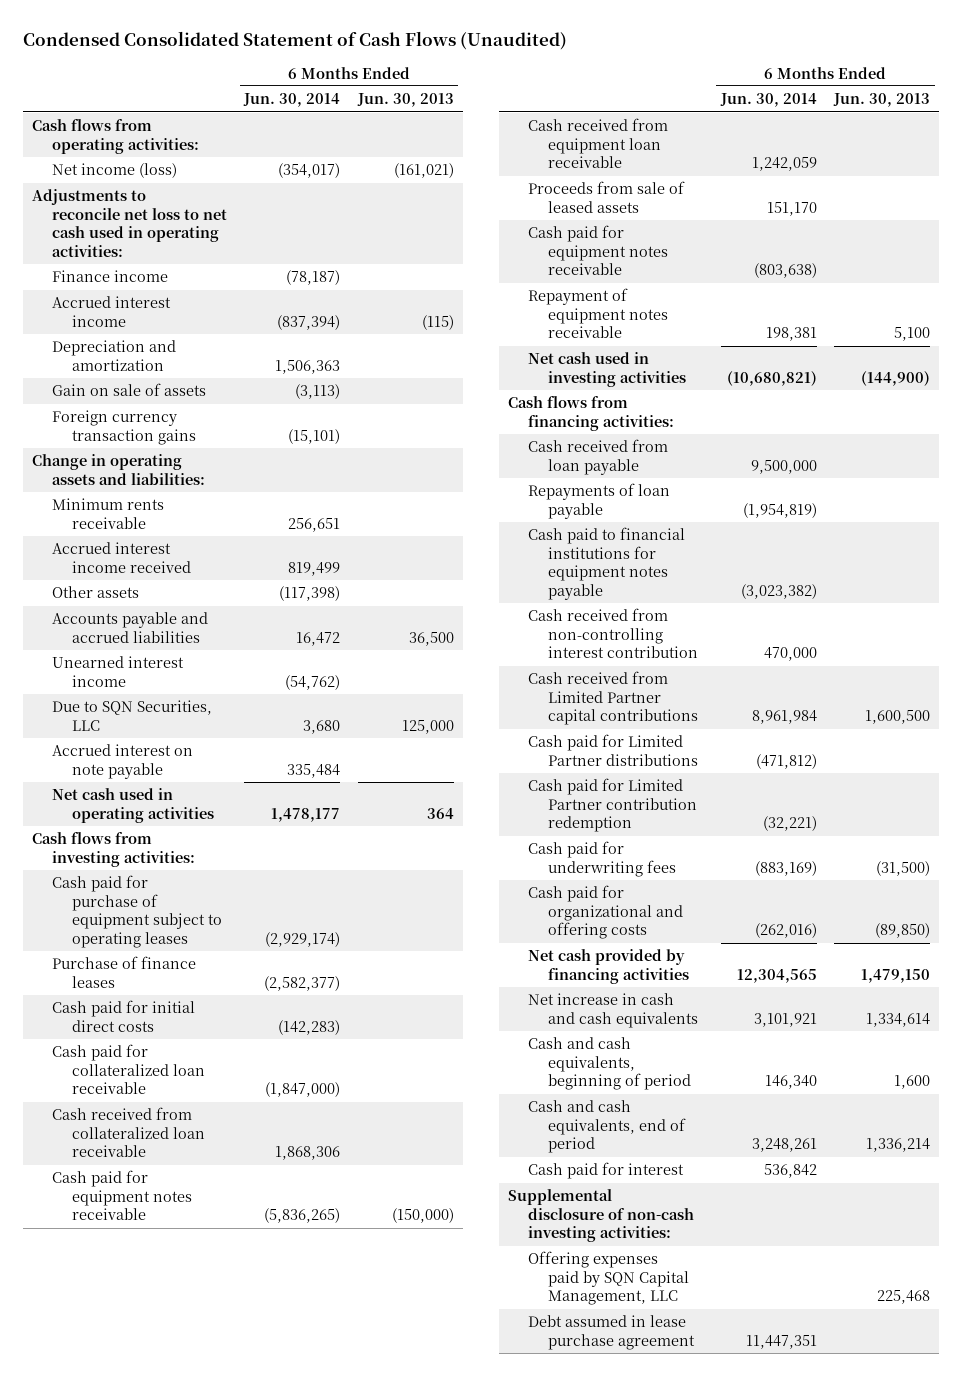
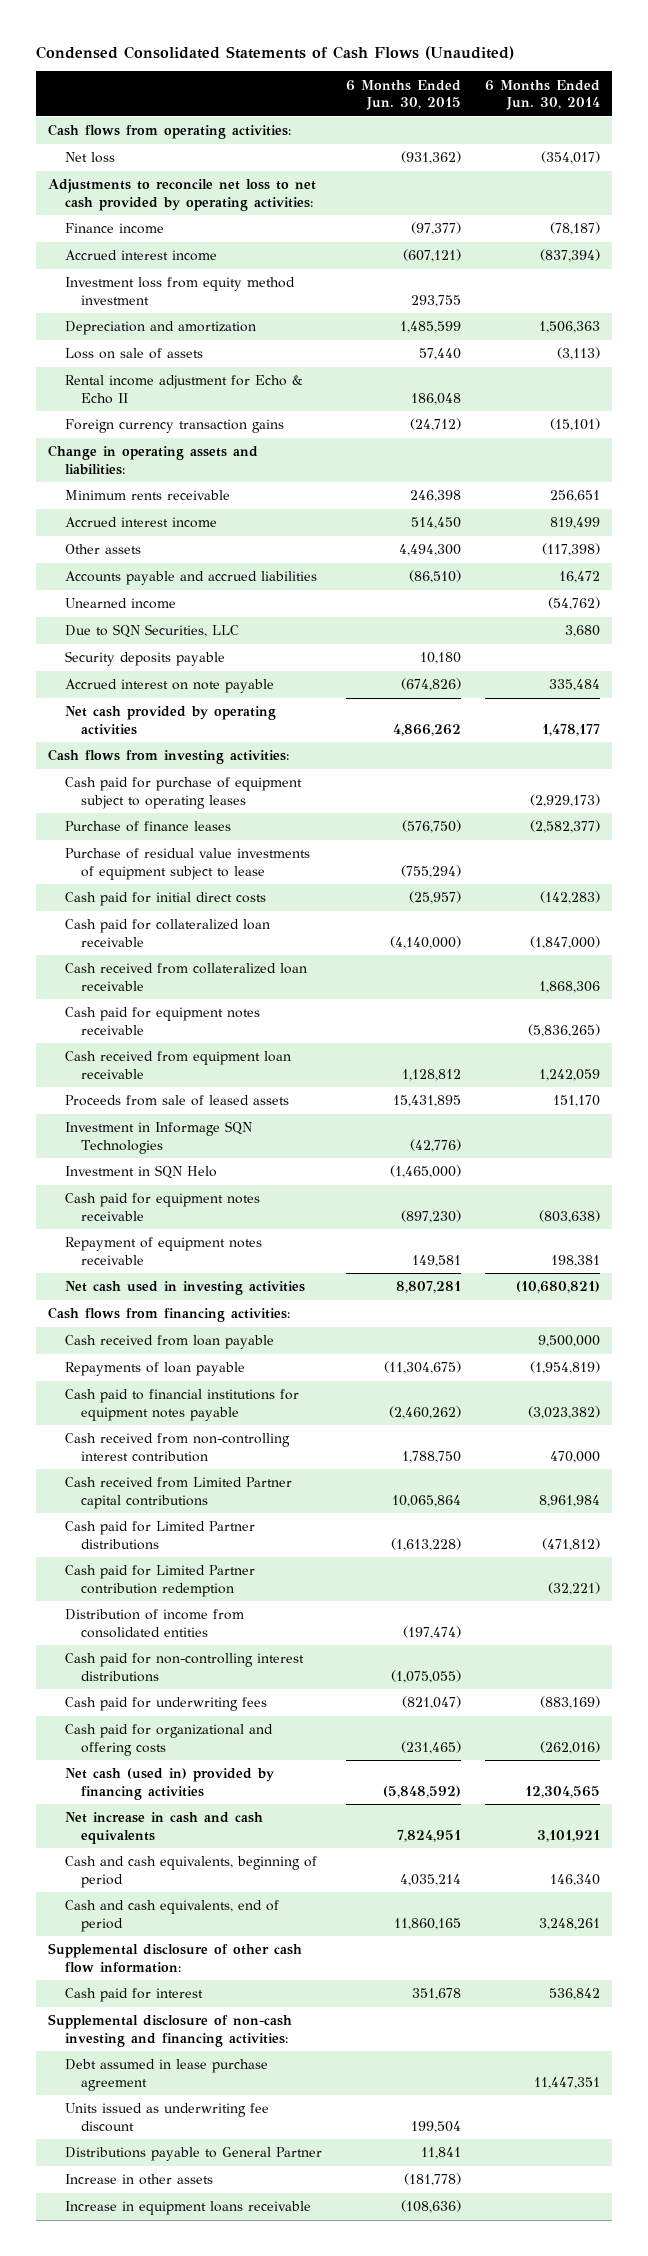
- Condensed Consolidated Statement of Cash Flows (Unaudited)
+ Condensed Consolidated Statements of Cash Flows (Unaudited)
- | 6 Months Ended Jun. 30, 2014 | 6 Months Ended Jun. 30, 2013
+ | 6 Months Ended Jun. 30, 2015 | 6 Months Ended Jun. 30, 2014
- Net income (loss) | (354,017) | (161,021)
- Adjustments to reconcile net loss to net cash used in operating activities:
+ Net loss | (931,362) | (354,017)
+ Adjustments to reconcile net loss to net cash provided by operating activities:
+ Investment loss from equity method investment | 293,755 |
- Gain on sale of assets | (3,113) |
+ Loss on sale of assets | 57,440 | (3,113)
+ Rental income adjustment for Echo & Echo II | 186,048 |
- Accrued interest income received | 819,499 |
+ Accrued interest income | 514,450 | 819,499
- Unearned interest income | (54,762) |
+ Unearned income | | (54,762)
+ Security deposits payable | 10,180 |
- Net cash used in operating activities | 1,478,177 | 364
+ Net cash provided by operating activities | 4,866,262 | 1,478,177
- Cash paid for purchase of equipment subject to operating leases | (2,929,174) |
+ Cash paid for purchase of equipment subject to operating leases | | (2,929,173)
+ Purchase of residual value investments of equipment subject to lease | (755,294) |
+ Investment in Informage SQN Technologies | (42,776) |
+ Investment in SQN Helo | (1,465,000) |
+ Distribution of income from consolidated entities | (197,474) |
+ Cash paid for non-controlling interest distributions | (1,075,055) |
- Net cash provided by financing activities | 12,304,565 | 1,479,150
+ Net cash (used in) provided by financing activities | (5,848,592) | 12,304,565
+ Supplemental disclosure of other cash flow information:
- Supplemental disclosure of non-cash investing activities:
- Offering expenses paid by SQN Capital Management, LLC | | 225,468
+ Supplemental disclosure of non-cash investing and financing activities:
+ Units issued as underwriting fee discount | 199,504 |
+ Distributions payable to General Partner | 11,841 |
+ Increase in other assets | (181,778) |
+ Increase in equipment loans receivable | (108,636) |

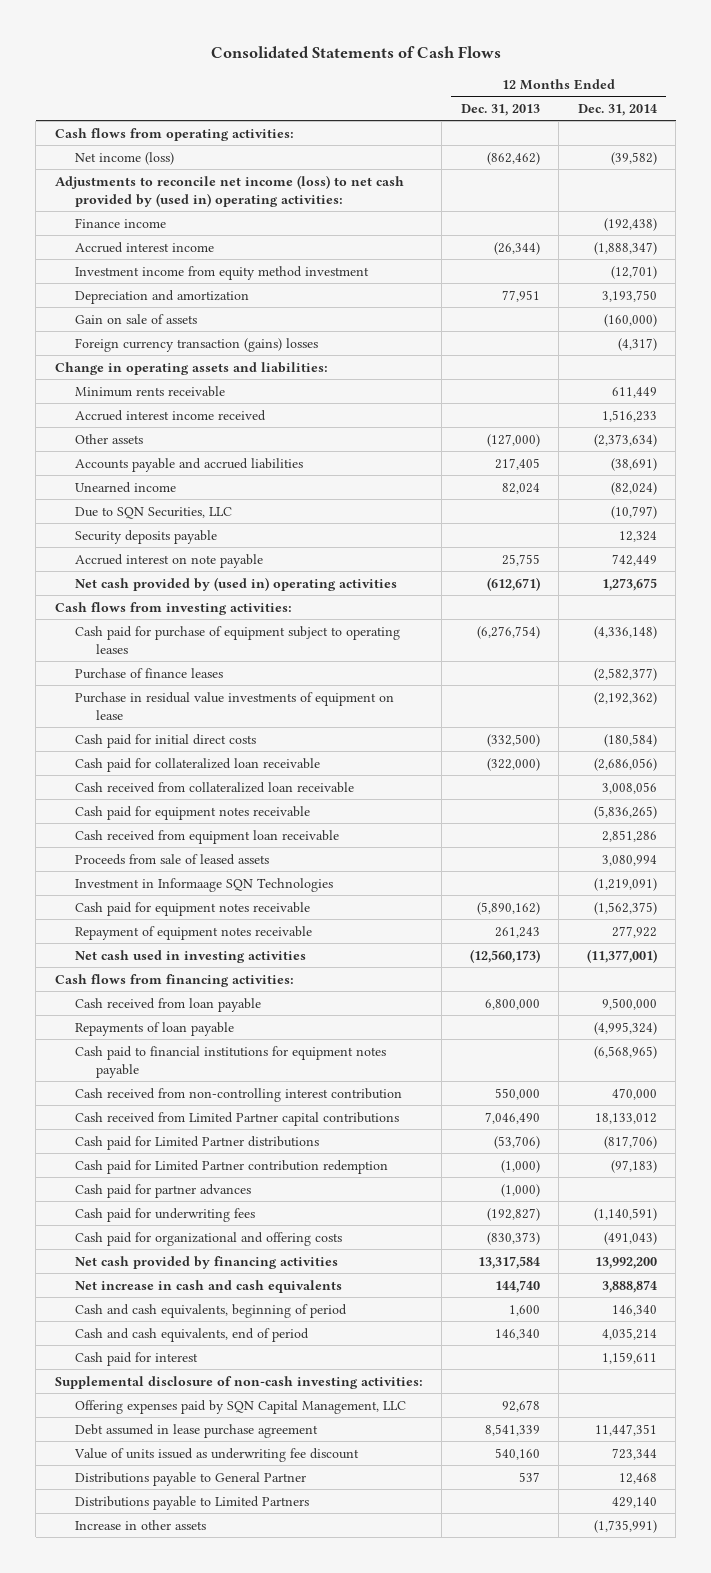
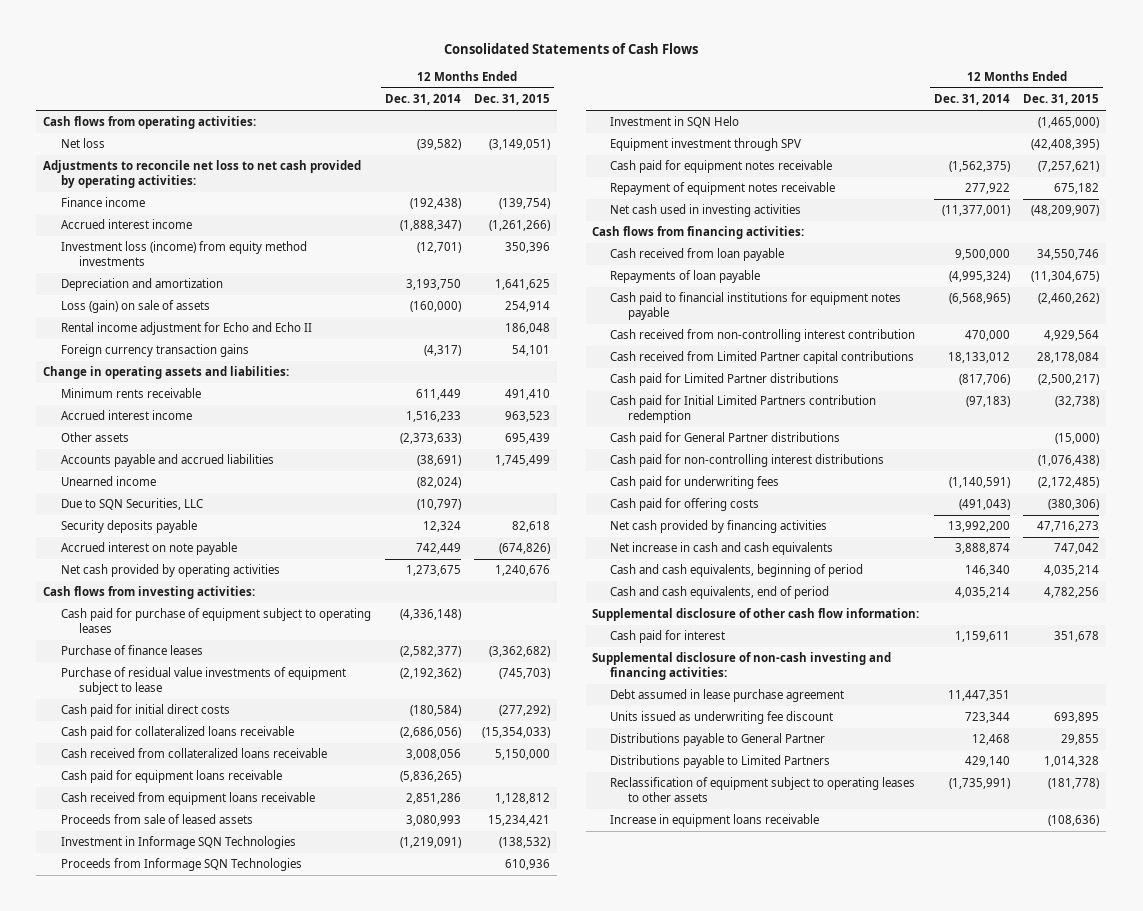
- | 12 Months Ended Dec. 31, 2013 | 12 Months Ended Dec. 31, 2014
+ | 12 Months Ended Dec. 31, 2014 | 12 Months Ended Dec. 31, 2015
- Net income (loss) | (862,462) | (39,582)
- Adjustments to reconcile net income (loss) to net cash provided by (used in) operating activities:
+ Net loss | (39,582) | (3,149,051)
+ Adjustments to reconcile net loss to net cash provided by operating activities:
- Investment income from equity method investment | | (12,701)
+ Investment loss (income) from equity method investments | (12,701) | 350,396
- Gain on sale of assets | | (160,000)
- Foreign currency transaction (gains) losses | | (4,317)
+ Loss (gain) on sale of assets | (160,000) | 254,914
+ Rental income adjustment for Echo and Echo II | | 186,048
+ Foreign currency transaction gains | (4,317) | 54,101
- Accrued interest income received | | 1,516,233
- Other assets | (127,000) | (2,373,634)
+ Accrued interest income | 1,516,233 | 963,523
+ Other assets | (2,373,633) | 695,439
- Net cash provided by (used in) operating activities | (612,671) | 1,273,675
+ Net cash provided by operating activities | 1,273,675 | 1,240,676
- Purchase in residual value investments of equipment on lease | | (2,192,362)
+ Purchase of residual value investments of equipment subject to lease | (2,192,362) | (745,703)
- Cash paid for collateralized loan receivable | (322,000) | (2,686,056)
- Cash received from collateralized loan receivable | | 3,008,056
- Cash paid for equipment notes receivable | | (5,836,265)
- Cash received from equipment loan receivable | | 2,851,286
- Proceeds from sale of leased assets | | 3,080,994
- Investment in Informaage SQN Technologies | | (1,219,091)
+ Cash paid for collateralized loans receivable | (2,686,056) | (15,354,033)
+ Cash received from collateralized loans receivable | 3,008,056 | 5,150,000
+ Cash paid for equipment loans receivable | (5,836,265) |
+ Cash received from equipment loans receivable | 2,851,286 | 1,128,812
+ Proceeds from sale of leased assets | 3,080,993 | 15,234,421
+ Investment in Informage SQN Technologies | (1,219,091) | (138,532)
+ Proceeds from Informage SQN Technologies | | 610,936
+ Investment in SQN Helo | | (1,465,000)
+ Equipment investment through SPV | | (42,408,395)
- Cash paid for Limited Partner contribution redemption | (1,000) | (97,183)
- Cash paid for partner advances | (1,000) |
+ Cash paid for Initial Limited Partners contribution redemption | (97,183) | (32,738)
+ Cash paid for General Partner distributions | | (15,000)
+ Cash paid for non-controlling interest distributions | | (1,076,438)
- Cash paid for organizational and offering costs | (830,373) | (491,043)
+ Cash paid for offering costs | (491,043) | (380,306)
+ Supplemental disclosure of other cash flow information:
- Supplemental disclosure of non-cash investing activities:
- Offering expenses paid by SQN Capital Management, LLC | 92,678 |
+ Supplemental disclosure of non-cash investing and financing activities:
- Value of units issued as underwriting fee discount | 540,160 | 723,344
+ Units issued as underwriting fee discount | 723,344 | 693,895
- Increase in other assets | | (1,735,991)
+ Reclassification of equipment subject to operating leases to other assets | (1,735,991) | (181,778)
+ Increase in equipment loans receivable | | (108,636)

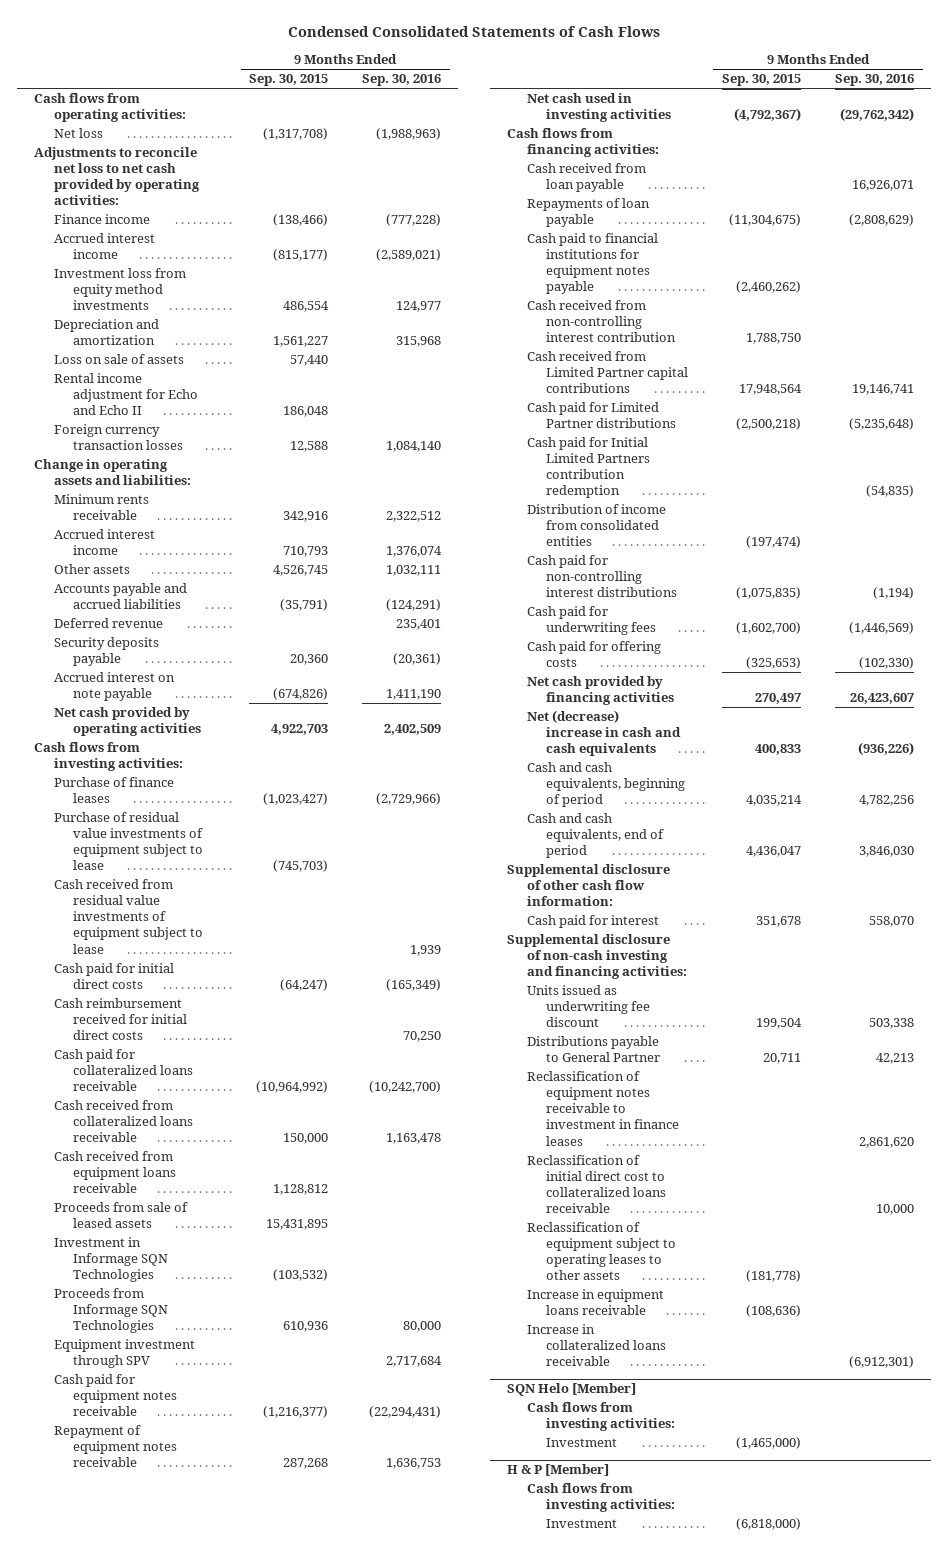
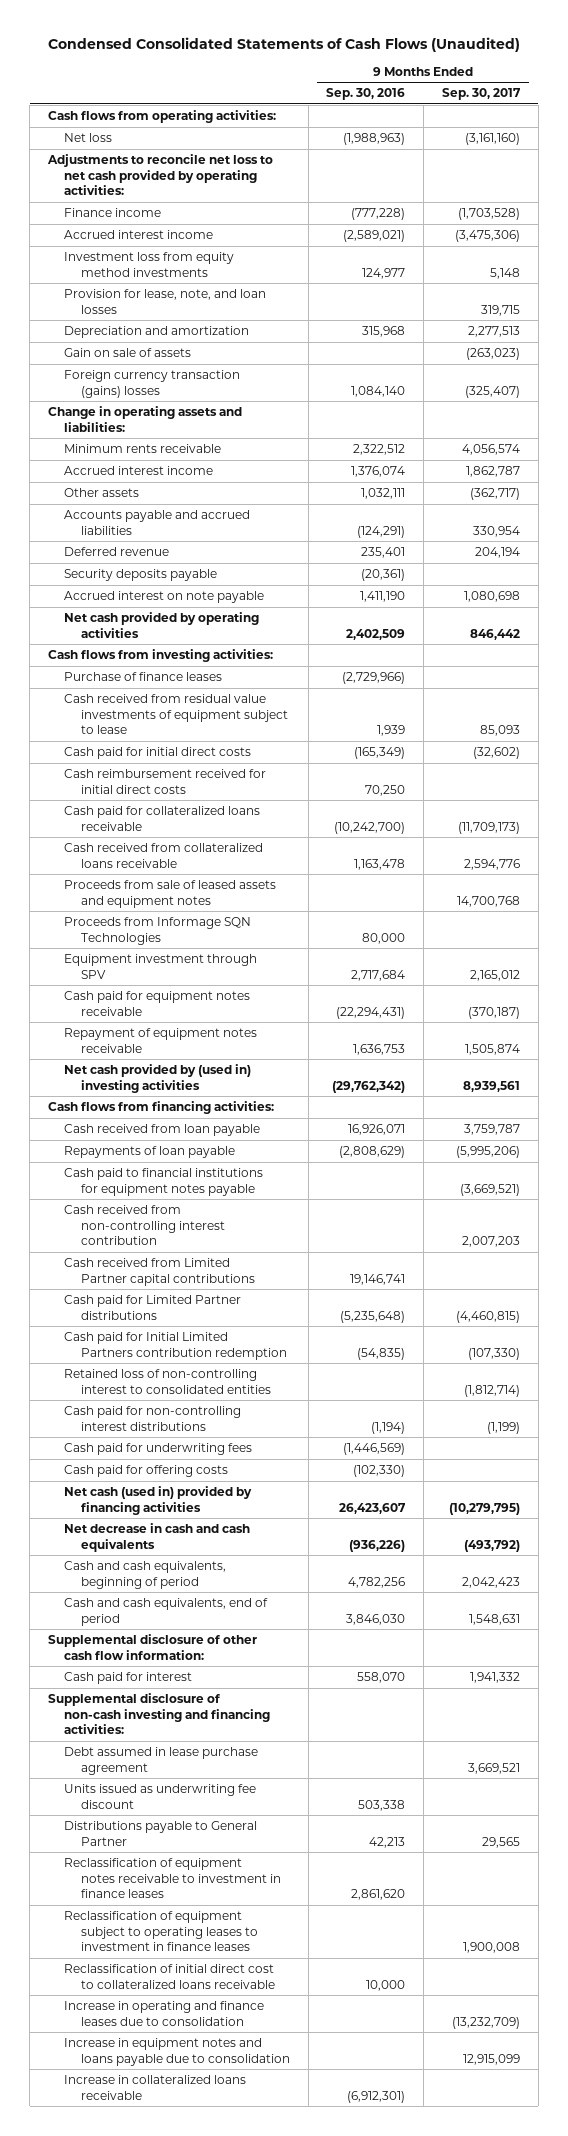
- Condensed Consolidated Statements of Cash Flows
+ Condensed Consolidated Statements of Cash Flows (Unaudited)
- | 9 Months Ended Sep. 30, 2015 | 9 Months Ended Sep. 30, 2016
+ | 9 Months Ended Sep. 30, 2016 | 9 Months Ended Sep. 30, 2017
+ Provision for lease, note, and loan losses | | 319,715
- Loss on sale of assets | 57,440 |
- Rental income adjustment for Echo and Echo II | 186,048 |
- Foreign currency transaction losses | 12,588 | 1,084,140
+ Gain on sale of assets | | (263,023)
+ Foreign currency transaction (gains) losses | 1,084,140 | (325,407)
- Purchase of residual value investments of equipment subject to lease | (745,703) |
- Cash received from equipment loans receivable | 1,128,812 |
- Proceeds from sale of leased assets | 15,431,895 |
- Investment in Informage SQN Technologies | (103,532) |
+ Proceeds from sale of leased assets and equipment notes | | 14,700,768
- Net cash used in investing activities | (4,792,367) | (29,762,342)
+ Net cash provided by (used in) investing activities | (29,762,342) | 8,939,561
- Distribution of income from consolidated entities | (197,474) |
+ Retained loss of non-controlling interest to consolidated entities | | (1,812,714)
- Net cash provided by financing activities | 270,497 | 26,423,607
- Net (decrease) increase in cash and cash equivalents | 400,833 | (936,226)
+ Net cash (used in) provided by financing activities | 26,423,607 | (10,279,795)
+ Net decrease in cash and cash equivalents | (936,226) | (493,792)
+ Debt assumed in lease purchase agreement | | 3,669,521
+ Reclassification of equipment subject to operating leases to investment in finance leases | | 1,900,008
- Reclassification of equipment subject to operating leases to other assets | (181,778) |
- Increase in equipment loans receivable | (108,636) |
+ Increase in operating and finance leases due to consolidation | | (13,232,709)
+ Increase in equipment notes and loans payable due to consolidation | | 12,915,099
- SQN Helo [Member]
- Cash flows from investing activities:
- Investment | (1,465,000) |
- H & P [Member]
- Cash flows from investing activities:
- Investment | (6,818,000) |

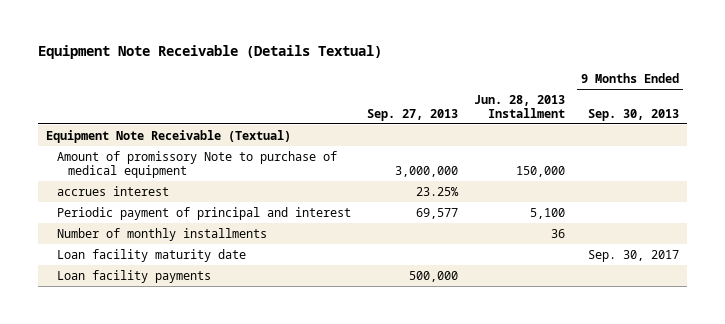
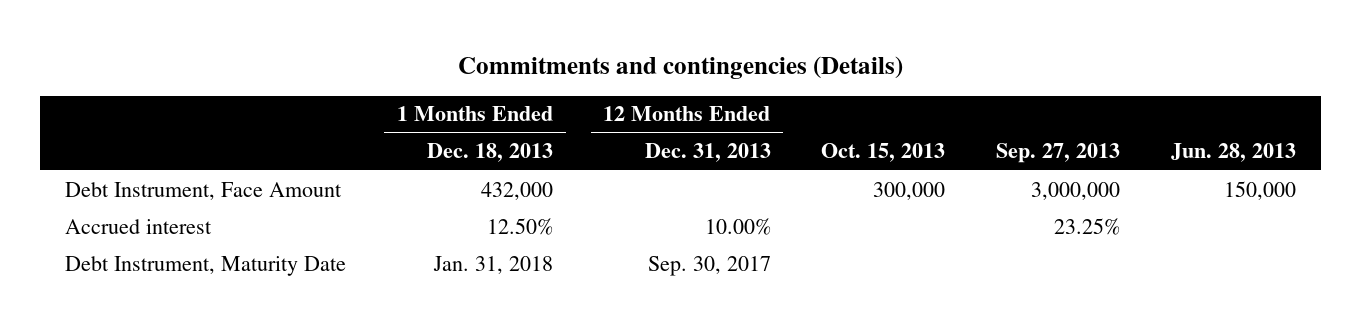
- Equipment Note Receivable (Details Textual)
+ Commitments and contingencies (Details)
- | Sep. 27, 2013 | Jun. 28, 2013 Installment | 9 Months Ended Sep. 30, 2013
+ | 1 Months Ended Dec. 18, 2013 | 12 Months Ended Dec. 31, 2013 | Oct. 15, 2013 | Sep. 27, 2013 | Jun. 28, 2013
- Equipment Note Receivable (Textual)
- Amount of promissory Note to purchase of medical equipment | 3,000,000 | 150,000 |
- accrues interest | 23.25% | |
- Periodic payment of principal and interest | 69,577 | 5,100 |
- Number of monthly installments | | 36 |
- Loan facility maturity date | | | Sep. 30, 2017
- Loan facility payments | 500,000 | |
+ Debt Instrument, Face Amount | 432,000 | | 300,000 | 3,000,000 | 150,000
+ Accrued interest | 12.50% | 10.00% | | 23.25% |
+ Debt Instrument, Maturity Date | Jan. 31, 2018 | Sep. 30, 2017 | | |

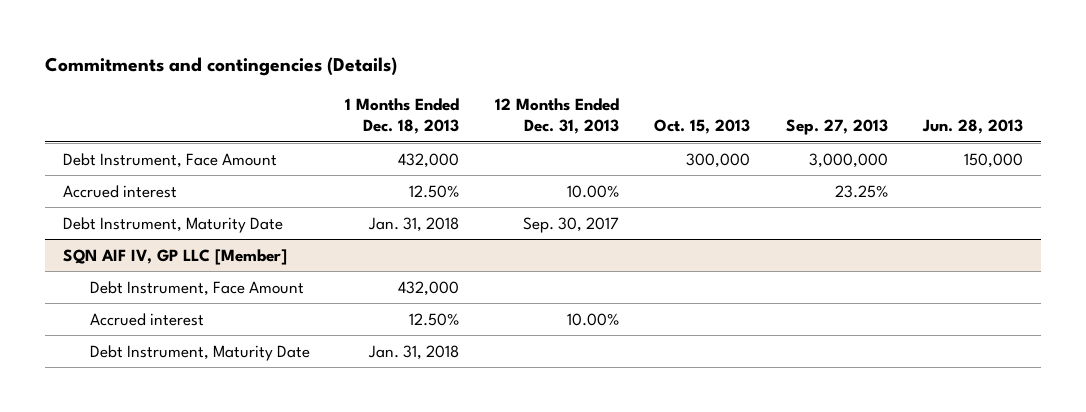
+ SQN AIF IV, GP LLC [Member]
+ Debt Instrument, Face Amount | 432,000 | | | |
+ Accrued interest | 12.50% | 10.00% | | |
+ Debt Instrument, Maturity Date | Jan. 31, 2018 | | | |

